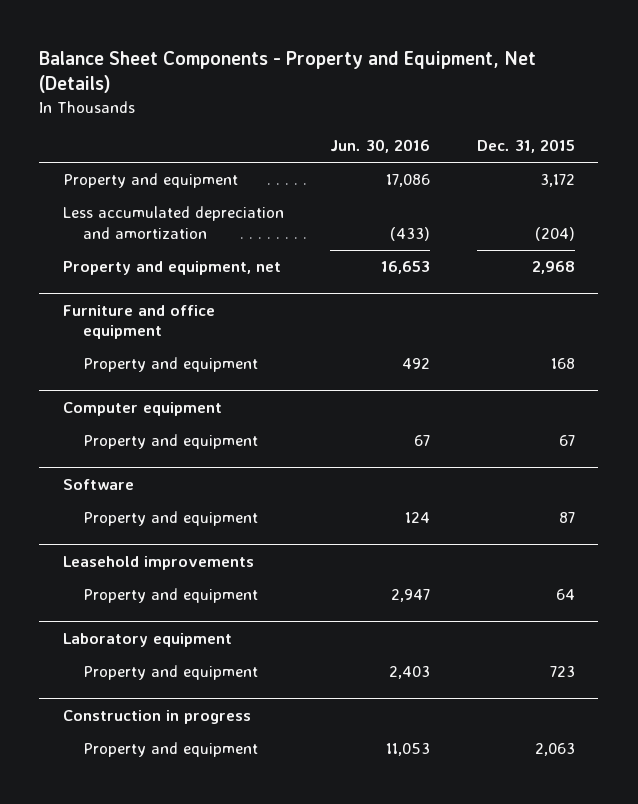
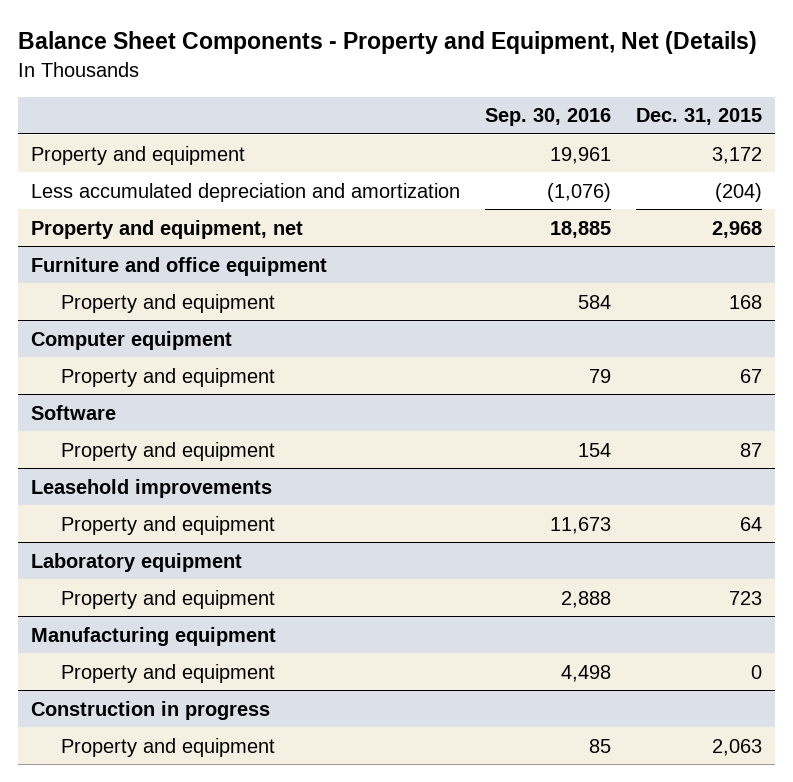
- | Jun. 30, 2016 | Dec. 31, 2015
+ | Sep. 30, 2016 | Dec. 31, 2015
+ Manufacturing equipment
+ Property and equipment | 4,498 | 0

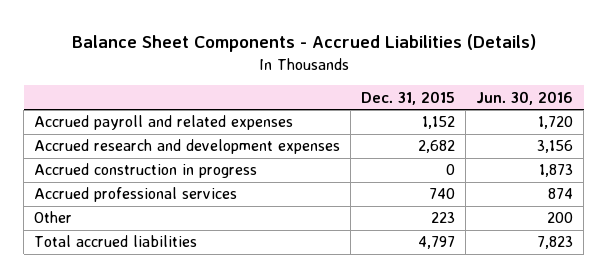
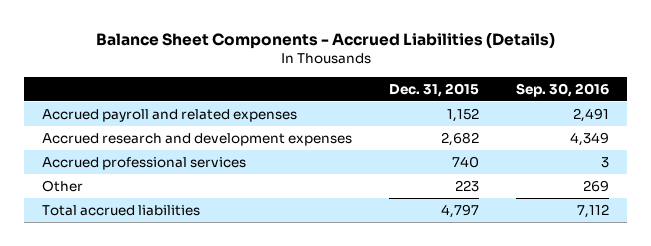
- | Dec. 31, 2015 | Jun. 30, 2016
+ | Dec. 31, 2015 | Sep. 30, 2016
- Accrued construction in progress | 0 | 1,873

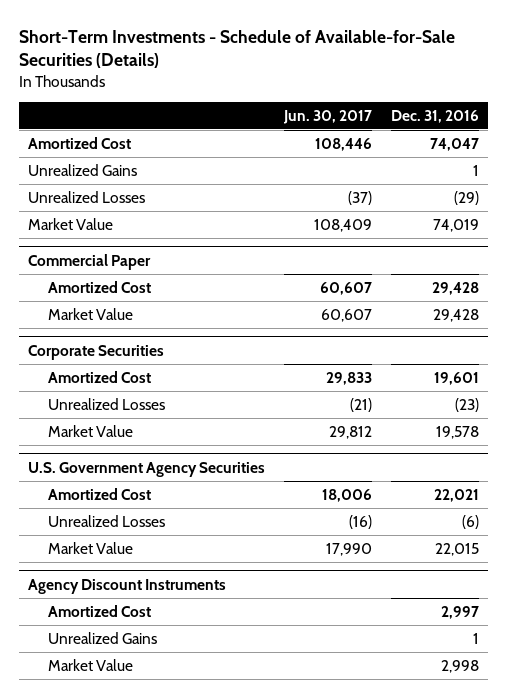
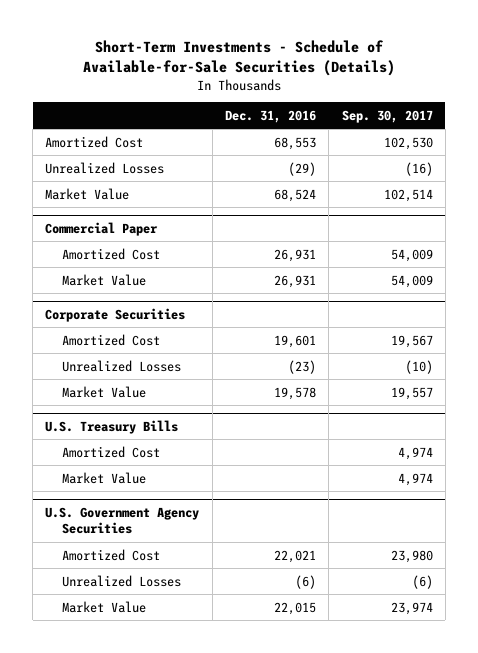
- | Jun. 30, 2017 | Dec. 31, 2016
+ | Dec. 31, 2016 | Sep. 30, 2017
- Amortized Cost | 108,446 | 74,047
- Unrealized Gains | | 1
+ Amortized Cost | 68,553 | 102,530
- Market Value | 108,409 | 74,019
+ Market Value | 68,524 | 102,514
@ Commercial Paper
- Amortized Cost | 60,607 | 29,428
- Market Value | 60,607 | 29,428
+ Amortized Cost | 26,931 | 54,009
+ Market Value | 26,931 | 54,009
+ U.S. Treasury Bills
+ Amortized Cost | | 4,974
+ Market Value | | 4,974
- Agency Discount Instruments
- Amortized Cost | | 2,997
- Unrealized Gains | | 1
- Market Value | | 2,998

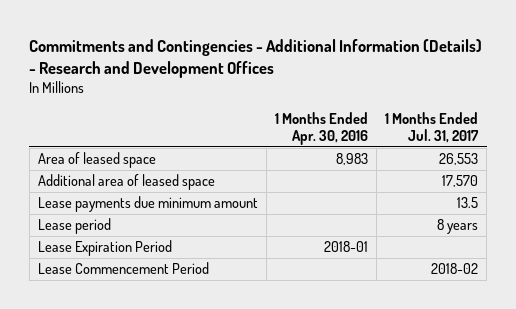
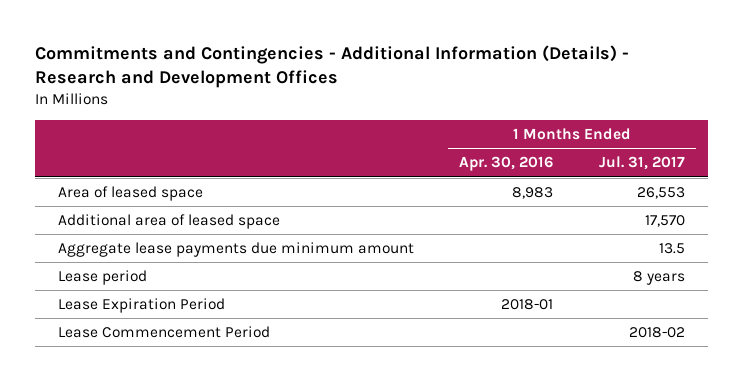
- Lease payments due minimum amount | | 13.5
+ Aggregate lease payments due minimum amount | | 13.5

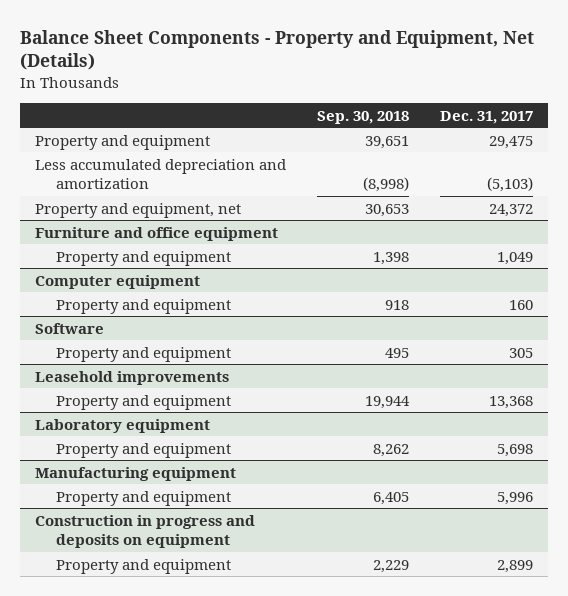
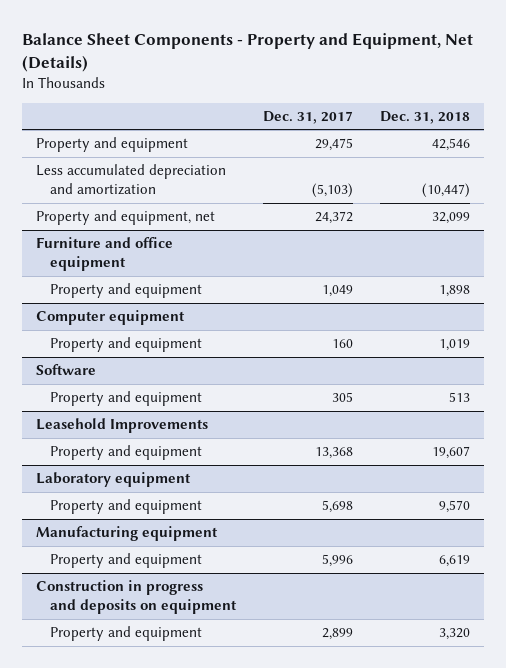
- | Sep. 30, 2018 | Dec. 31, 2017
+ | Dec. 31, 2017 | Dec. 31, 2018
- Leasehold improvements
+ Leasehold Improvements

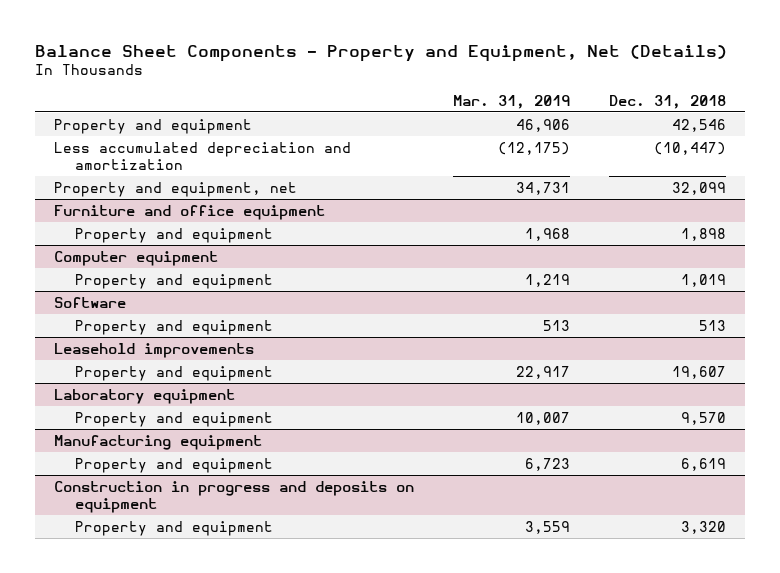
- | Dec. 31, 2017 | Dec. 31, 2018
+ | Mar. 31, 2019 | Dec. 31, 2018
- Leasehold Improvements
+ Leasehold improvements

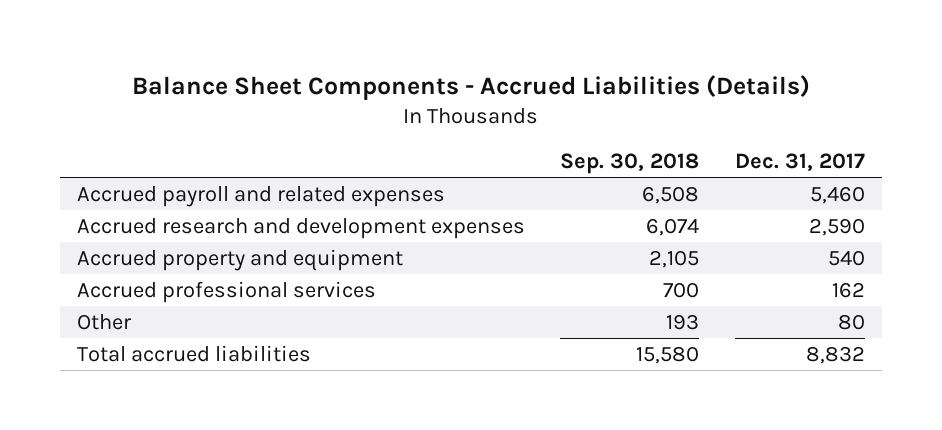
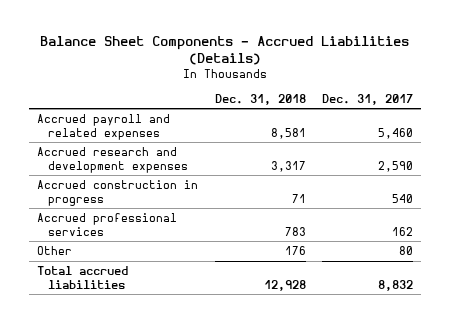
- | Sep. 30, 2018 | Dec. 31, 2017
+ | Dec. 31, 2018 | Dec. 31, 2017
- Accrued property and equipment | 2,105 | 540
+ Accrued construction in progress | 71 | 540

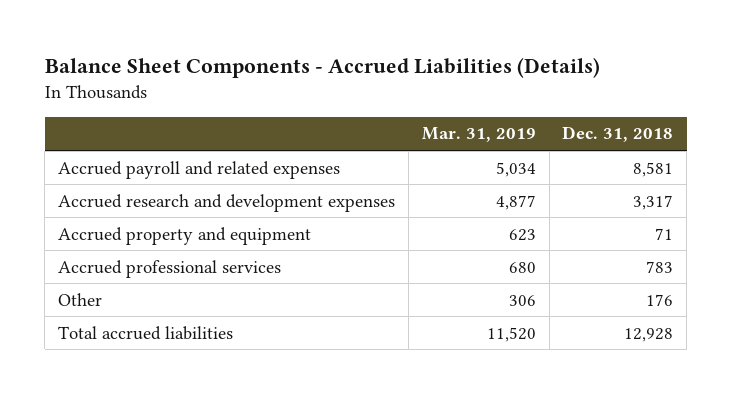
- | Dec. 31, 2018 | Dec. 31, 2017
+ | Mar. 31, 2019 | Dec. 31, 2018
- Accrued construction in progress | 71 | 540
+ Accrued property and equipment | 623 | 71

